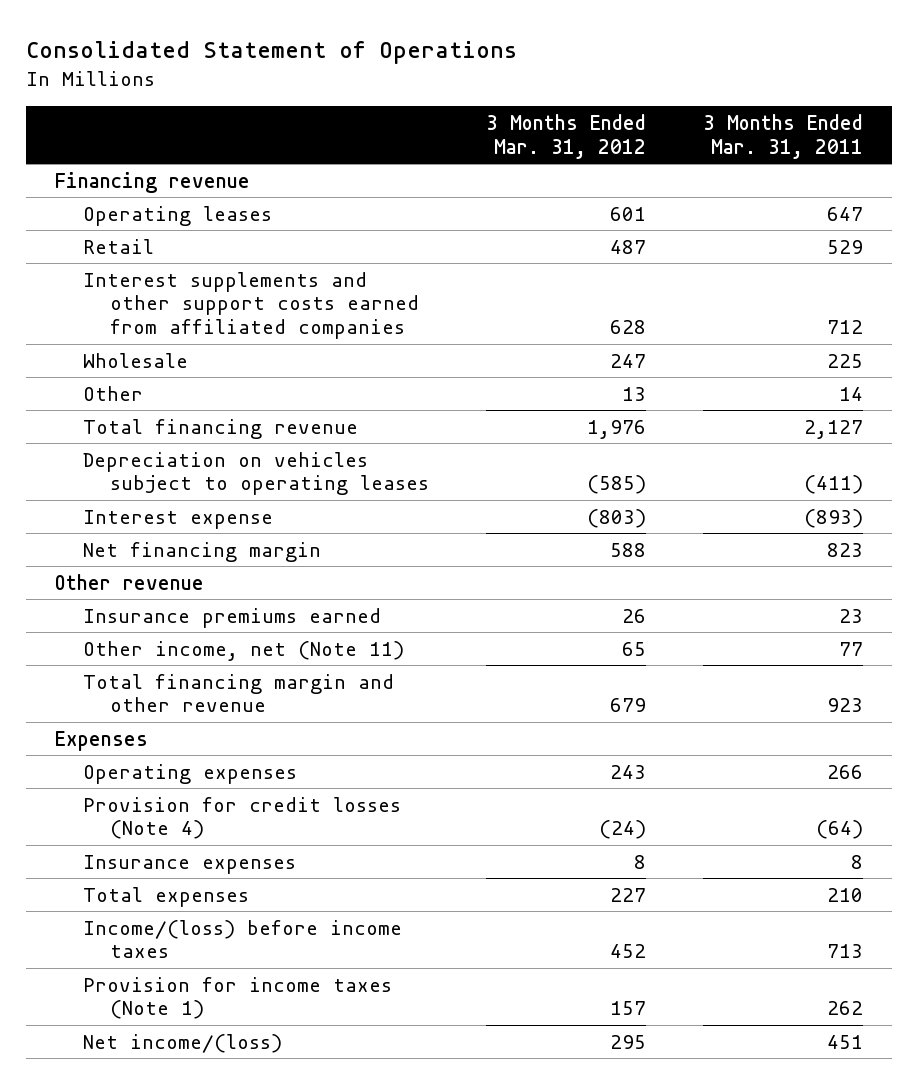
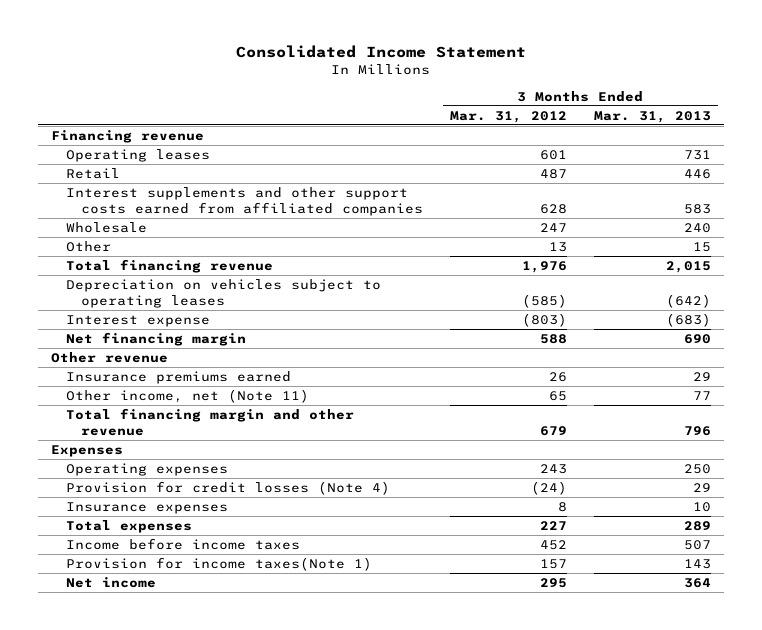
- Consolidated Statement of Operations
+ Consolidated Income Statement
- | 3 Months Ended Mar. 31, 2012 | 3 Months Ended Mar. 31, 2011
+ | 3 Months Ended Mar. 31, 2012 | 3 Months Ended Mar. 31, 2013
- Income/(loss) before income taxes | 452 | 713
- Provision for income taxes (Note 1) | 157 | 262
- Net income/(loss) | 295 | 451
+ Income before income taxes | 452 | 507
+ Provision for income taxes(Note 1) | 157 | 143
+ Net income | 295 | 364

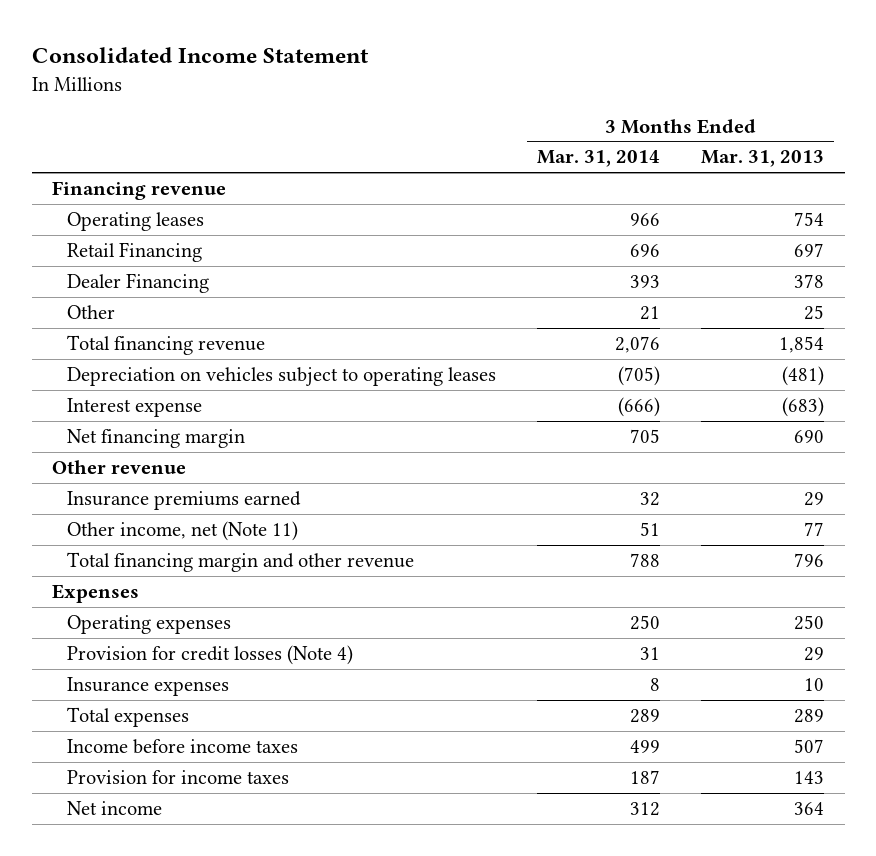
- | 3 Months Ended Mar. 31, 2012 | 3 Months Ended Mar. 31, 2013
+ | 3 Months Ended Mar. 31, 2014 | 3 Months Ended Mar. 31, 2013
- Operating leases | 601 | 731
- Retail | 487 | 446
- Interest supplements and other support costs earned from affiliated companies | 628 | 583
- Wholesale | 247 | 240
- Other | 13 | 15
- Total financing revenue | 1,976 | 2,015
- Depreciation on vehicles subject to operating leases | (585) | (642)
+ Operating leases | 966 | 754
+ Retail Financing | 696 | 697
+ Dealer Financing | 393 | 378
+ Other | 21 | 25
+ Total financing revenue | 2,076 | 1,854
+ Depreciation on vehicles subject to operating leases | (705) | (481)
- Provision for income taxes(Note 1) | 157 | 143
+ Provision for income taxes | 187 | 143

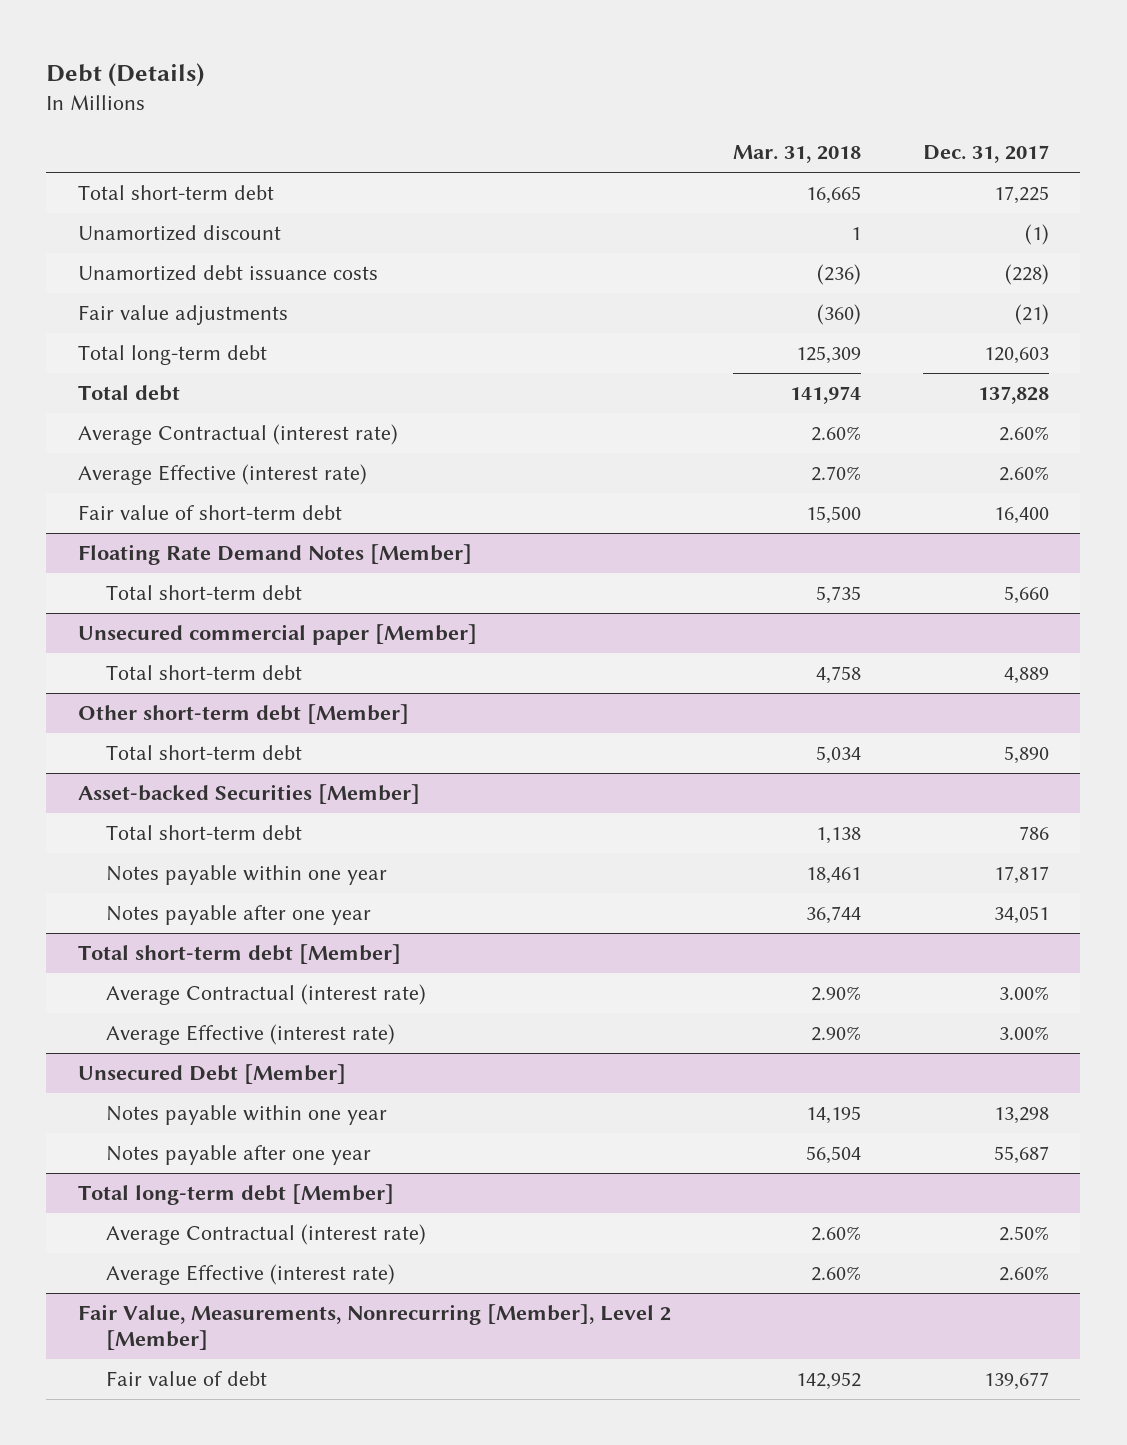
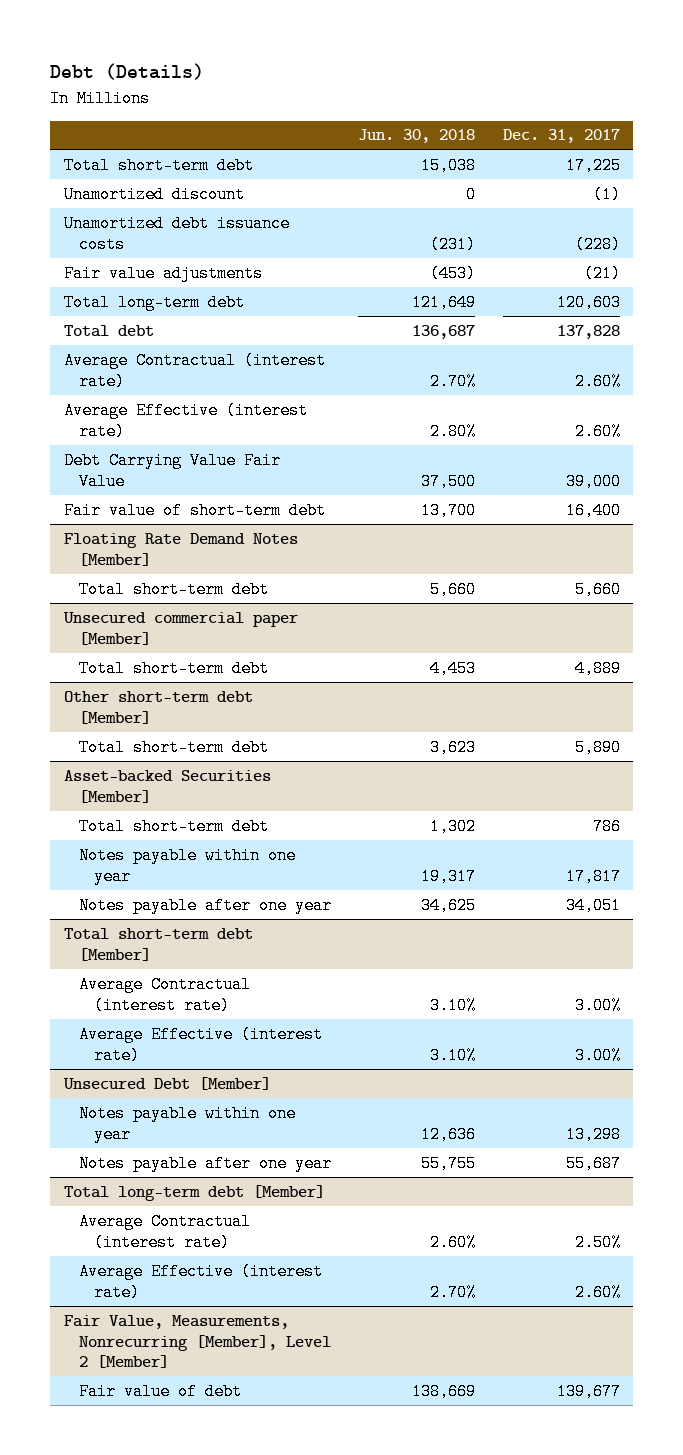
- | Mar. 31, 2018 | Dec. 31, 2017
+ | Jun. 30, 2018 | Dec. 31, 2017
+ Debt Carrying Value Fair Value | 37,500 | 39,000

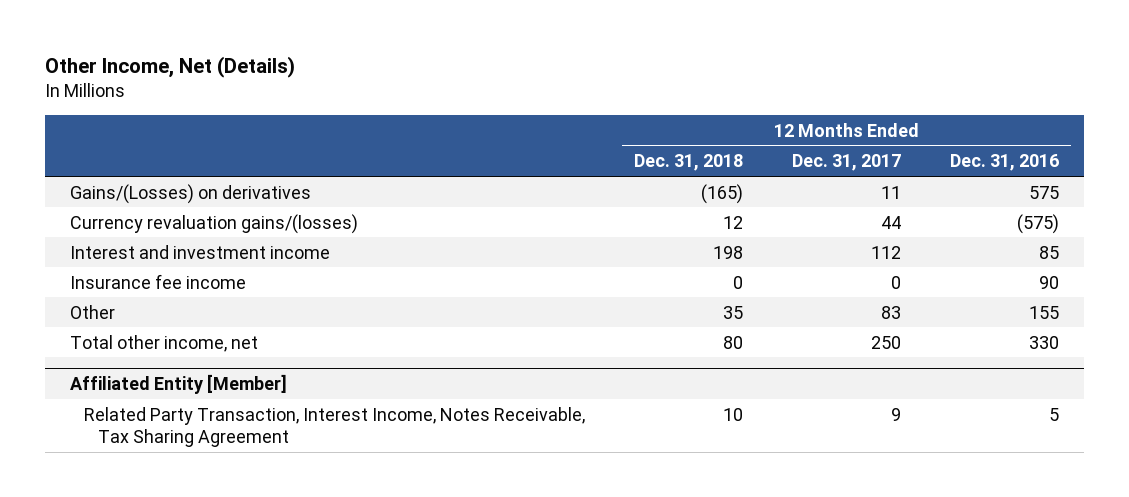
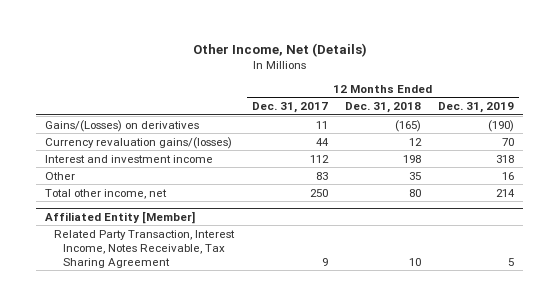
- | 12 Months Ended Dec. 31, 2018 | 12 Months Ended Dec. 31, 2017 | 12 Months Ended Dec. 31, 2016
+ | 12 Months Ended Dec. 31, 2017 | 12 Months Ended Dec. 31, 2018 | 12 Months Ended Dec. 31, 2019
- Insurance fee income | 0 | 0 | 90

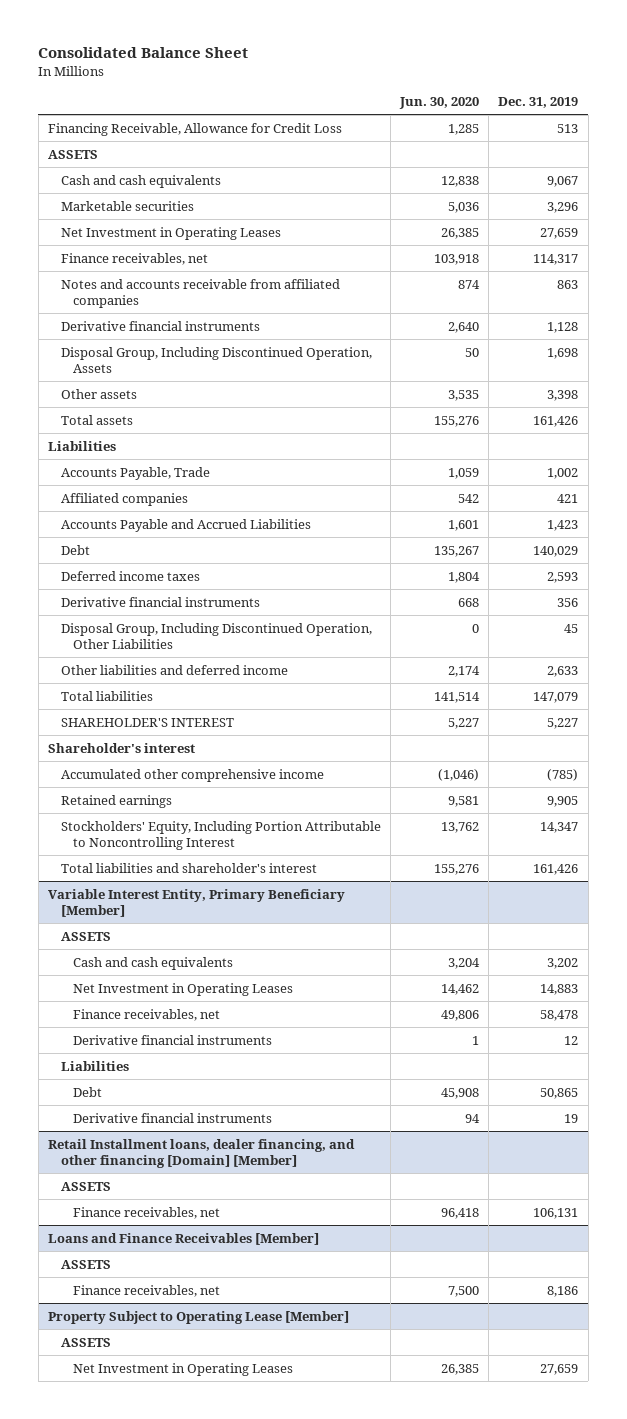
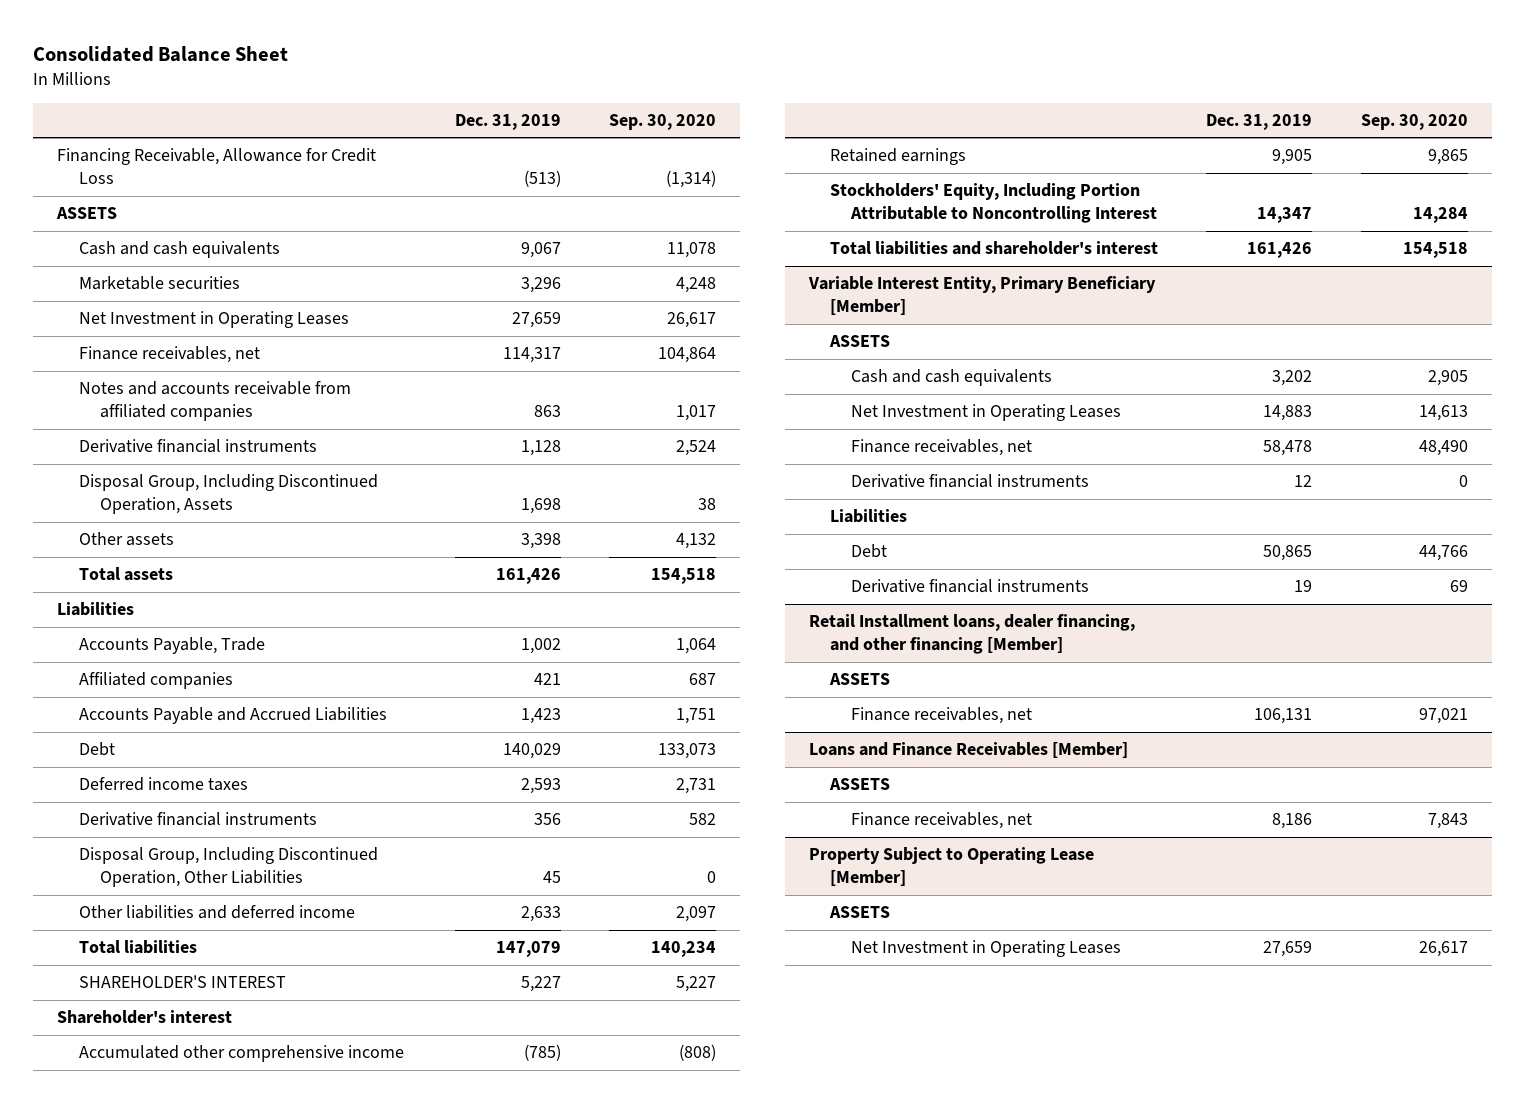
- | Jun. 30, 2020 | Dec. 31, 2019
+ | Dec. 31, 2019 | Sep. 30, 2020
- Financing Receivable, Allowance for Credit Loss | 1,285 | 513
+ Financing Receivable, Allowance for Credit Loss | (513) | (1,314)
- Retail Installment loans, dealer financing, and other financing [Domain] [Member]
+ Retail Installment loans, dealer financing, and other financing [Member]

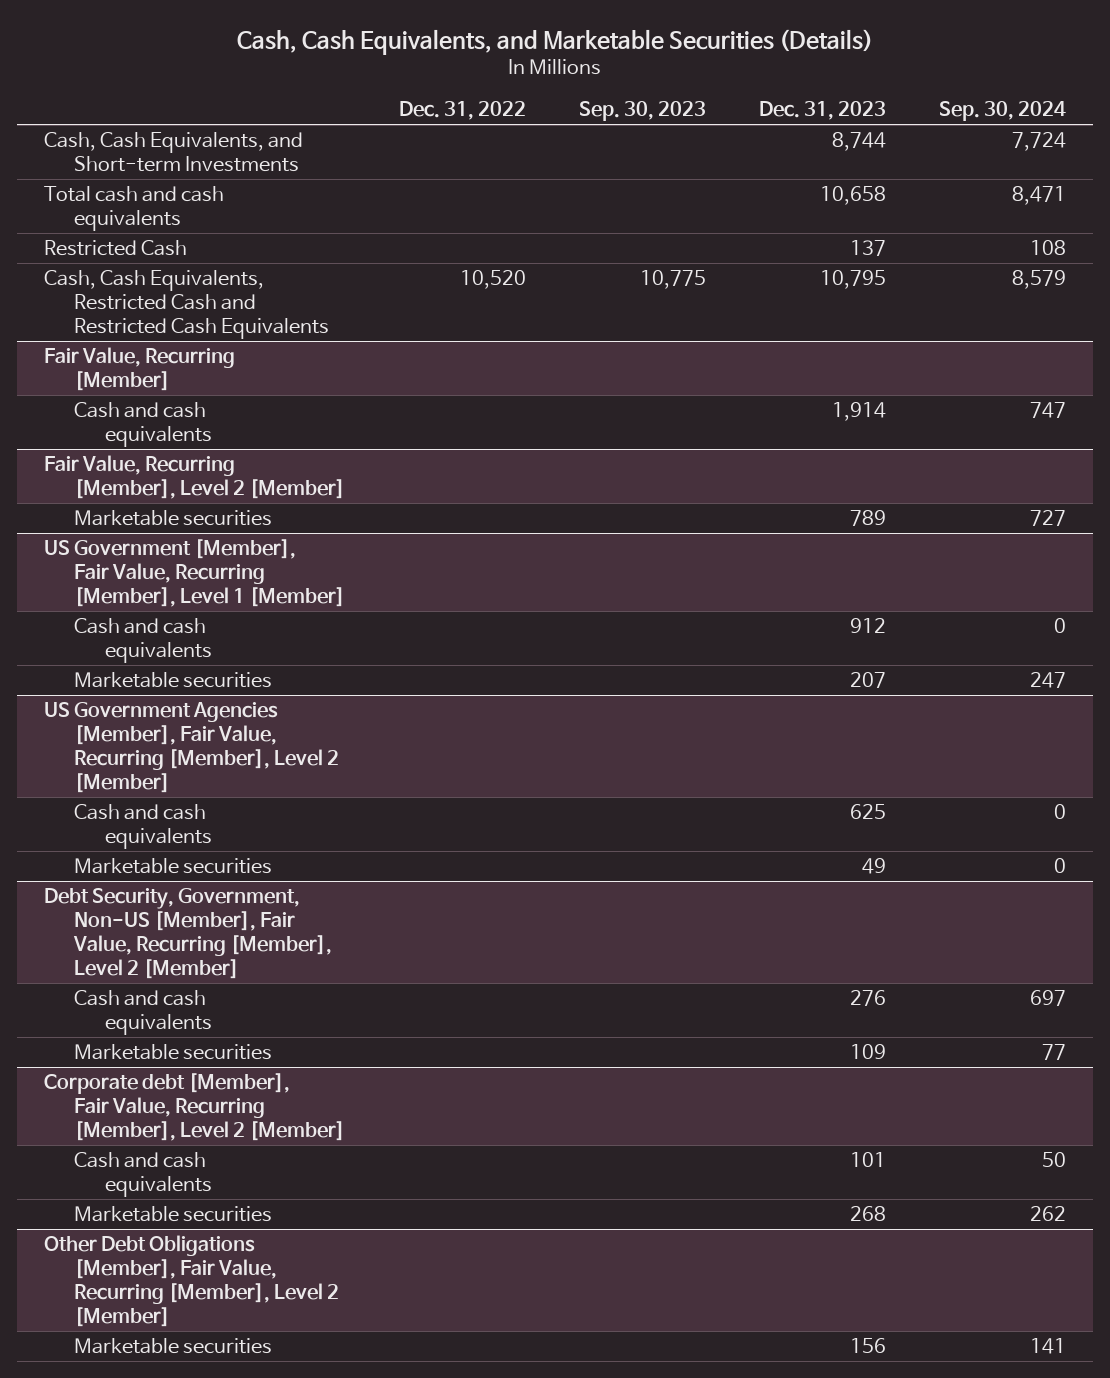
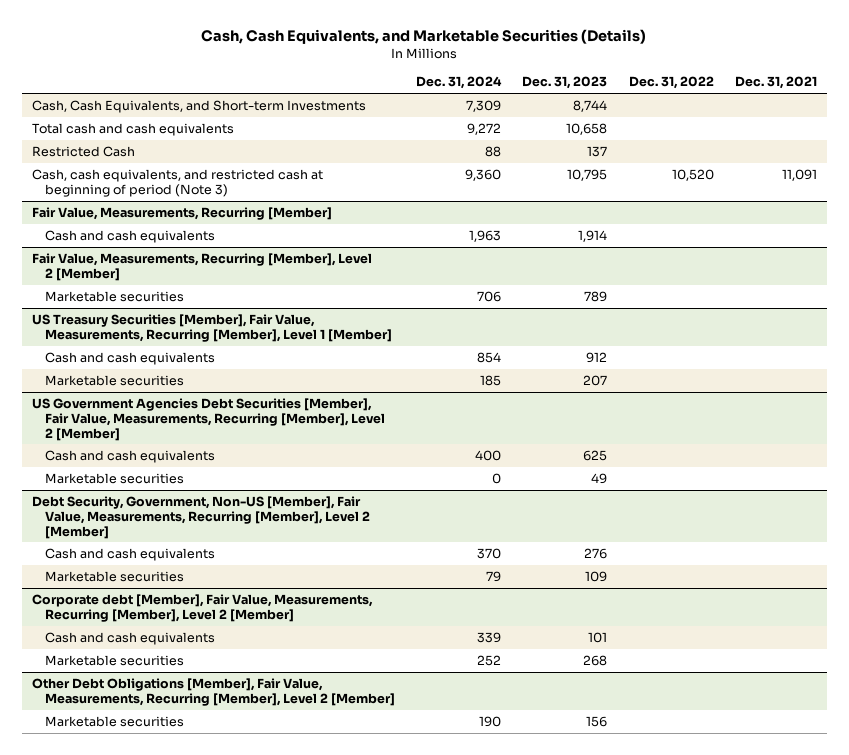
- | Dec. 31, 2022 | Sep. 30, 2023 | Dec. 31, 2023 | Sep. 30, 2024
+ | Dec. 31, 2024 | Dec. 31, 2023 | Dec. 31, 2022 | Dec. 31, 2021
- Cash, Cash Equivalents, Restricted Cash and Restricted Cash Equivalents | 10,520 | 10,775 | 10,795 | 8,579
- Fair Value, Recurring [Member]
+ Cash, cash equivalents, and restricted cash at beginning of period (Note 3) | 9,360 | 10,795 | 10,520 | 11,091
+ Fair Value, Measurements, Recurring [Member]
- Fair Value, Recurring [Member], Level 2 [Member]
+ Fair Value, Measurements, Recurring [Member], Level 2 [Member]
- US Government [Member], Fair Value, Recurring [Member], Level 1 [Member]
+ US Treasury Securities [Member], Fair Value, Measurements, Recurring [Member], Level 1 [Member]
- US Government Agencies [Member], Fair Value, Recurring [Member], Level 2 [Member]
+ US Government Agencies Debt Securities [Member], Fair Value, Measurements, Recurring [Member], Level 2 [Member]
- Debt Security, Government, Non-US [Member], Fair Value, Recurring [Member], Level 2 [Member]
+ Debt Security, Government, Non-US [Member], Fair Value, Measurements, Recurring [Member], Level 2 [Member]
- Corporate debt [Member], Fair Value, Recurring [Member], Level 2 [Member]
+ Corporate debt [Member], Fair Value, Measurements, Recurring [Member], Level 2 [Member]
- Other Debt Obligations [Member], Fair Value, Recurring [Member], Level 2 [Member]
+ Other Debt Obligations [Member], Fair Value, Measurements, Recurring [Member], Level 2 [Member]

